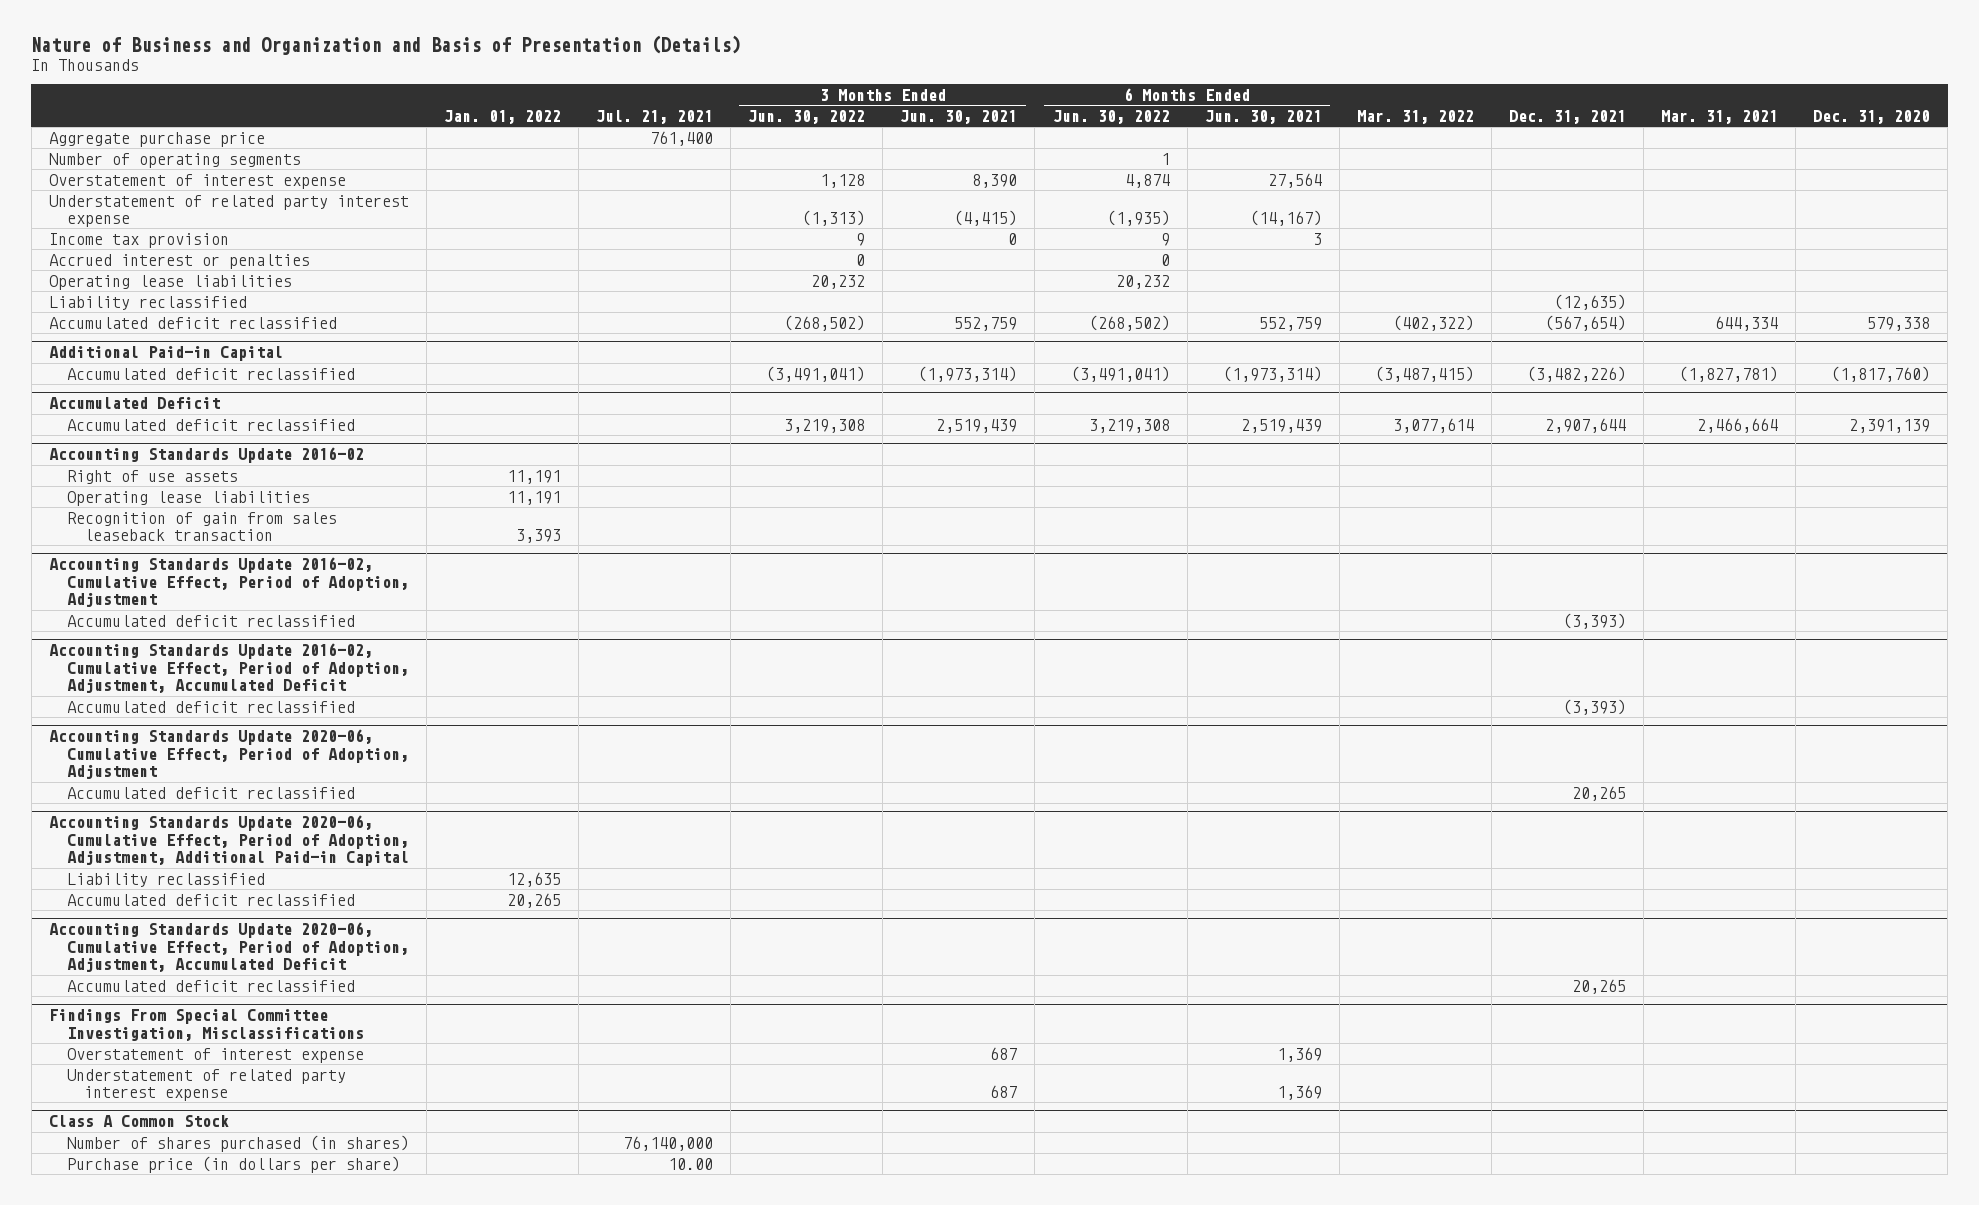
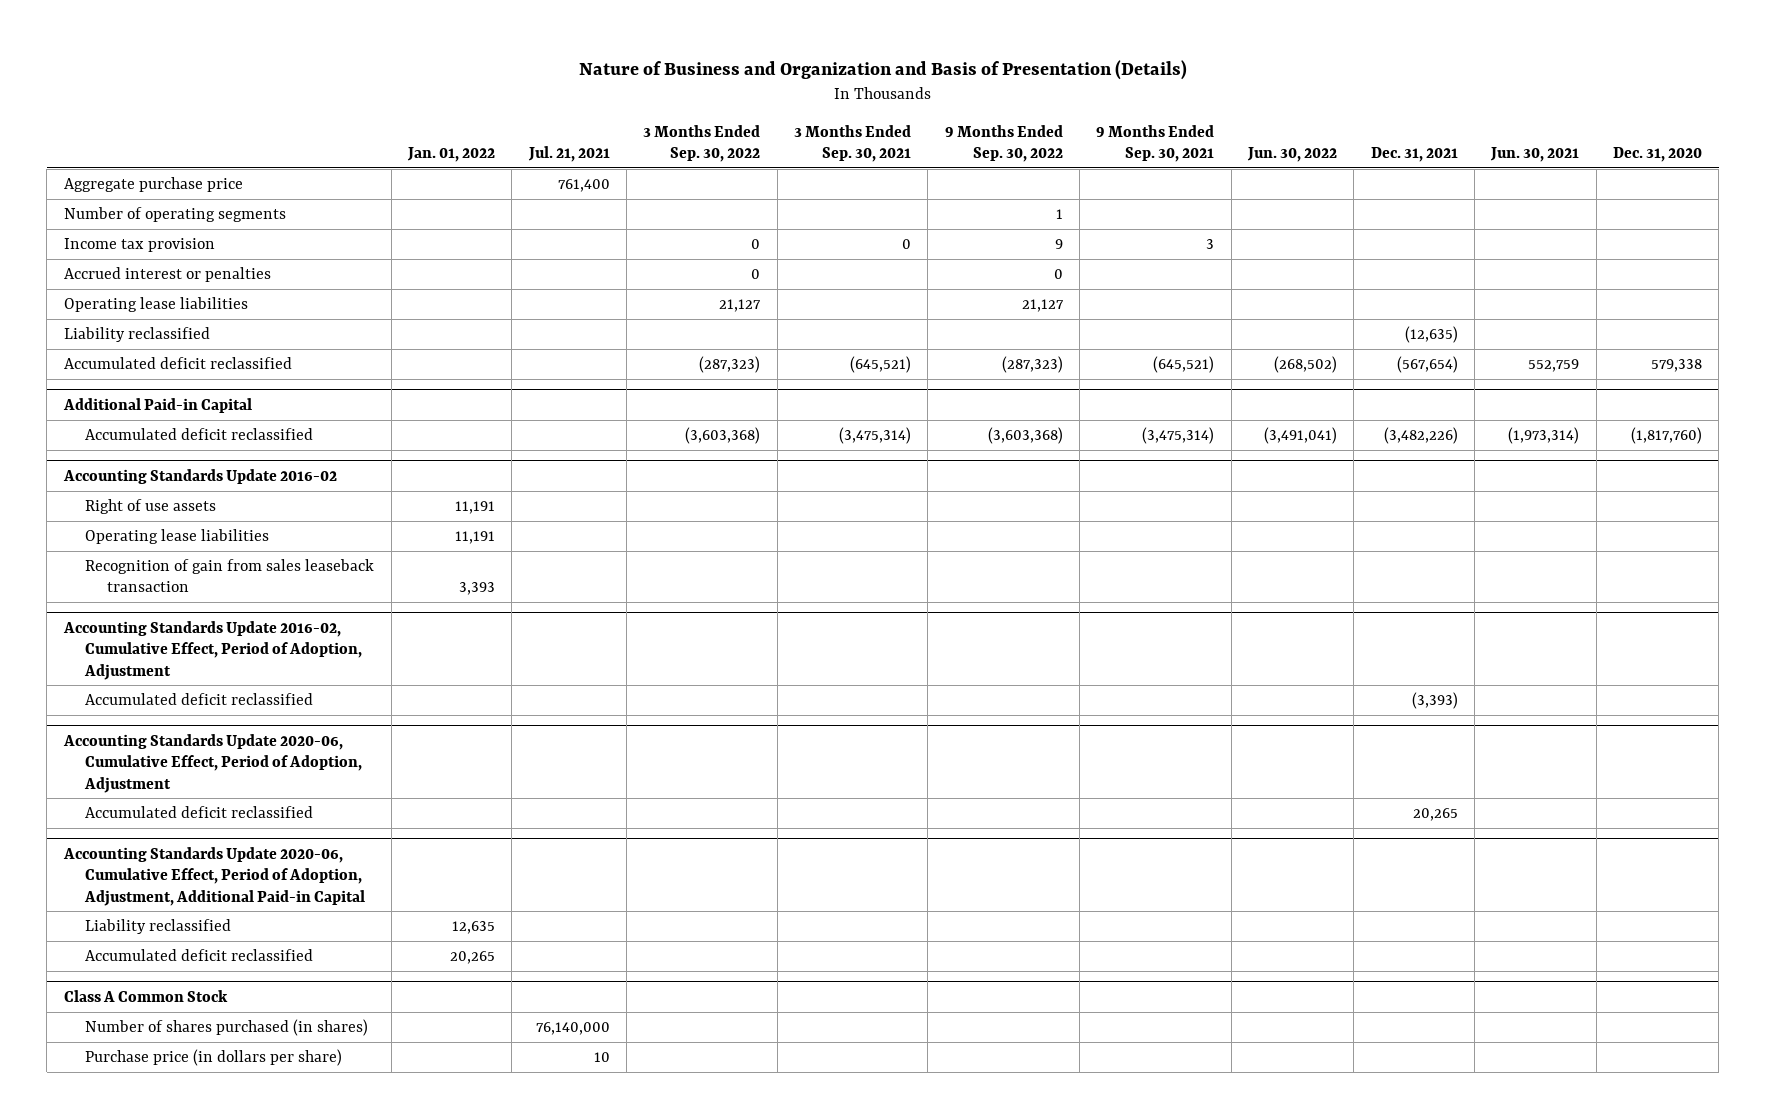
- | Jan. 01, 2022 | Jul. 21, 2021 | 3 Months Ended Jun. 30, 2022 | 3 Months Ended Jun. 30, 2021 | 6 Months Ended Jun. 30, 2022 | 6 Months Ended Jun. 30, 2021 | Mar. 31, 2022 | Dec. 31, 2021 | Mar. 31, 2021 | Dec. 31, 2020
+ | Jan. 01, 2022 | Jul. 21, 2021 | 3 Months Ended Sep. 30, 2022 | 3 Months Ended Sep. 30, 2021 | 9 Months Ended Sep. 30, 2022 | 9 Months Ended Sep. 30, 2021 | Jun. 30, 2022 | Dec. 31, 2021 | Jun. 30, 2021 | Dec. 31, 2020
- Overstatement of interest expense | | | 1,128 | 8,390 | 4,874 | 27,564 | | | |
- Understatement of related party interest expense | | | (1,313) | (4,415) | (1,935) | (14,167) | | | |
- Accumulated Deficit
- Accumulated deficit reclassified | | | 3,219,308 | 2,519,439 | 3,219,308 | 2,519,439 | 3,077,614 | 2,907,644 | 2,466,664 | 2,391,139
- Accounting Standards Update 2016-02, Cumulative Effect, Period of Adoption, Adjustment, Accumulated Deficit
- Accumulated deficit reclassified | | | | | | | | (3,393) | |
- Accounting Standards Update 2020-06, Cumulative Effect, Period of Adoption, Adjustment, Accumulated Deficit
- Accumulated deficit reclassified | | | | | | | | 20,265 | |
- Findings From Special Committee Investigation, Misclassifications
- Overstatement of interest expense | | | | 687 | | 1,369 | | | |
- Understatement of related party interest expense | | | | 687 | | 1,369 | | | |
@ Class A Common Stock
- Purchase price (in dollars per share) | | 10.00 | | | | | | | |
+ Purchase price (in dollars per share) | | 10 | | | | | | | |

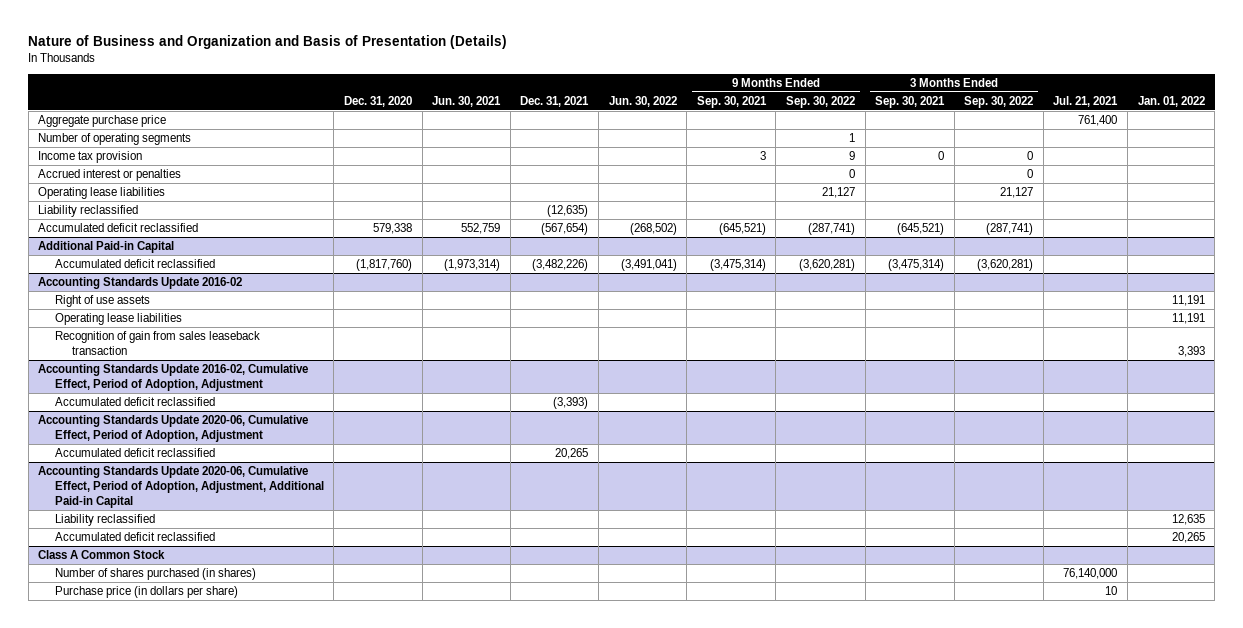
- | Jan. 01, 2022 | Jul. 21, 2021 | 3 Months Ended Sep. 30, 2022 | 3 Months Ended Sep. 30, 2021 | 9 Months Ended Sep. 30, 2022 | 9 Months Ended Sep. 30, 2021 | Jun. 30, 2022 | Dec. 31, 2021 | Jun. 30, 2021 | Dec. 31, 2020
+ | Dec. 31, 2020 | Jun. 30, 2021 | Dec. 31, 2021 | Jun. 30, 2022 | 9 Months Ended Sep. 30, 2021 | 9 Months Ended Sep. 30, 2022 | 3 Months Ended Sep. 30, 2021 | 3 Months Ended Sep. 30, 2022 | Jul. 21, 2021 | Jan. 01, 2022
- Accumulated deficit reclassified | | | (287,323) | (645,521) | (287,323) | (645,521) | (268,502) | (567,654) | 552,759 | 579,338
+ Accumulated deficit reclassified | 579,338 | 552,759 | (567,654) | (268,502) | (645,521) | (287,741) | (645,521) | (287,741) | |
@ Additional Paid-in Capital
- Accumulated deficit reclassified | | | (3,603,368) | (3,475,314) | (3,603,368) | (3,475,314) | (3,491,041) | (3,482,226) | (1,973,314) | (1,817,760)
+ Accumulated deficit reclassified | (1,817,760) | (1,973,314) | (3,482,226) | (3,491,041) | (3,475,314) | (3,620,281) | (3,475,314) | (3,620,281) | |

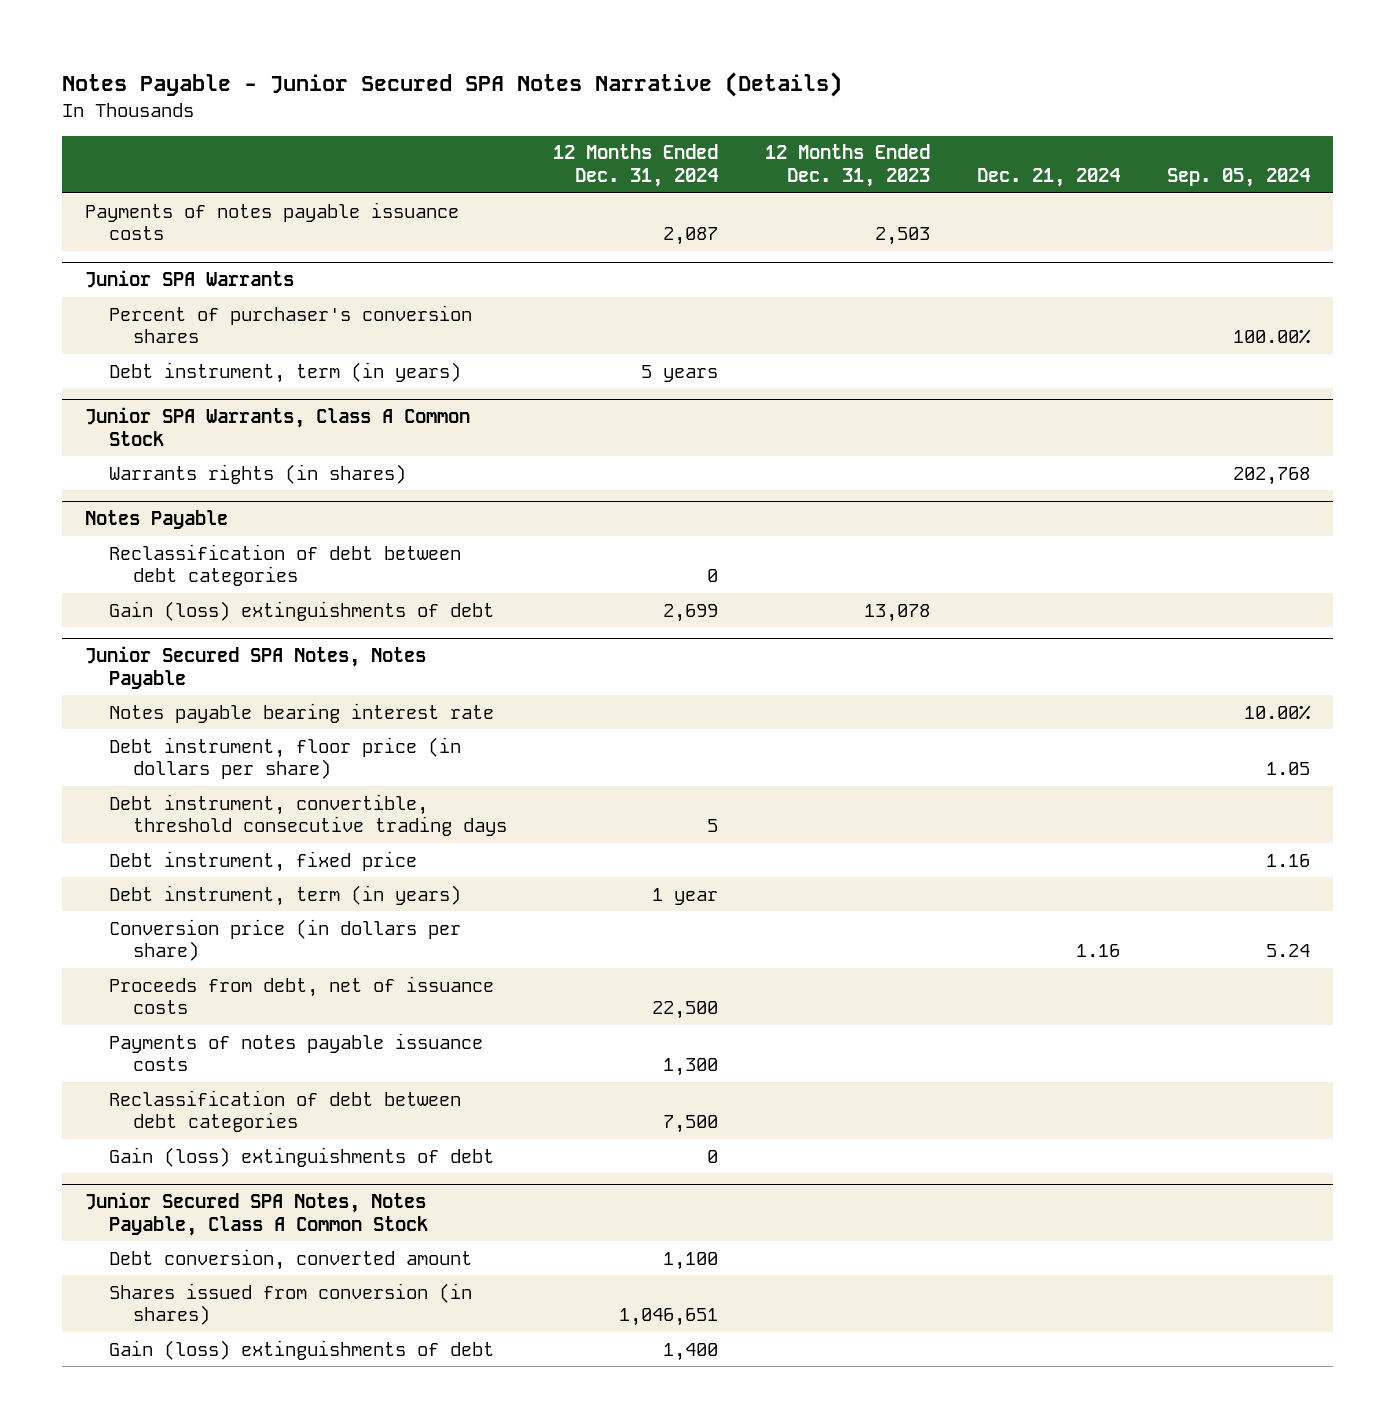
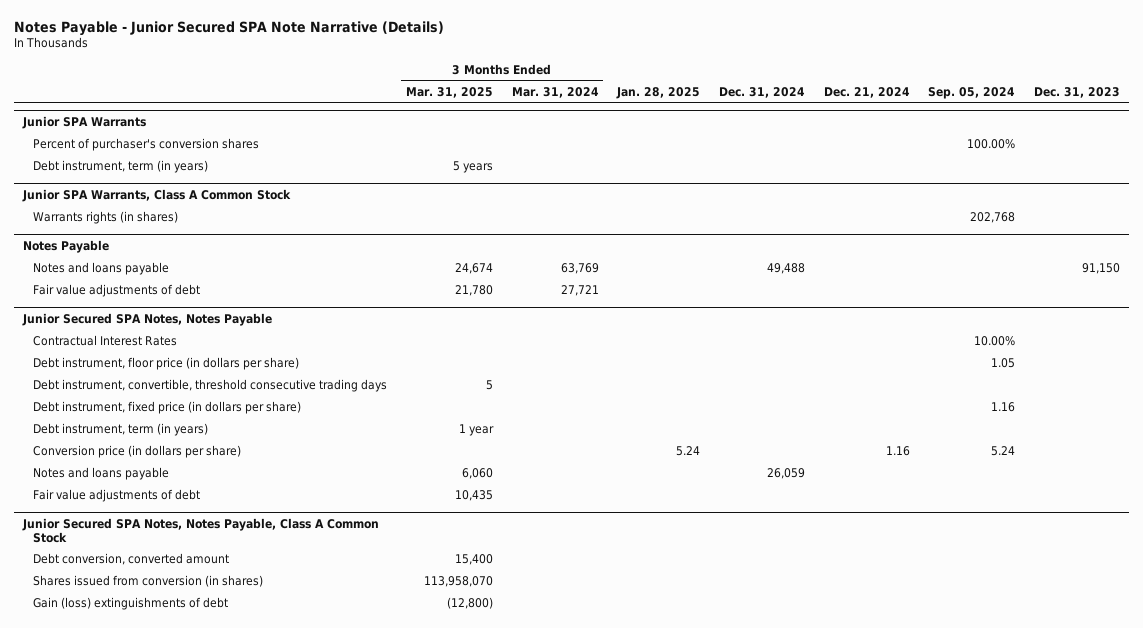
- Notes Payable - Junior Secured SPA Notes Narrative (Details)
+ Notes Payable - Junior Secured SPA Note Narrative (Details)
- | 12 Months Ended Dec. 31, 2024 | 12 Months Ended Dec. 31, 2023 | Dec. 21, 2024 | Sep. 05, 2024
+ | 3 Months Ended Mar. 31, 2025 | 3 Months Ended Mar. 31, 2024 | Jan. 28, 2025 | Dec. 31, 2024 | Dec. 21, 2024 | Sep. 05, 2024 | Dec. 31, 2023
- Payments of notes payable issuance costs | 2,087 | 2,503 | |
@ Notes Payable
- Reclassification of debt between debt categories | 0 | | |
- Gain (loss) extinguishments of debt | 2,699 | 13,078 | |
+ Notes and loans payable | 24,674 | 63,769 | | 49,488 | | | 91,150
+ Fair value adjustments of debt | 21,780 | 27,721 | | | | |
@ Junior Secured SPA Notes, Notes Payable
- Notes payable bearing interest rate | | | | 10.00%
+ Contractual Interest Rates | | | | | | 10.00% |
- Debt instrument, fixed price | | | | 1.16
+ Debt instrument, fixed price (in dollars per share) | | | | | | 1.16 |
- Proceeds from debt, net of issuance costs | 22,500 | | |
- Payments of notes payable issuance costs | 1,300 | | |
- Reclassification of debt between debt categories | 7,500 | | |
- Gain (loss) extinguishments of debt | 0 | | |
+ Notes and loans payable | 6,060 | | | 26,059 | | |
+ Fair value adjustments of debt | 10,435 | | | | | |

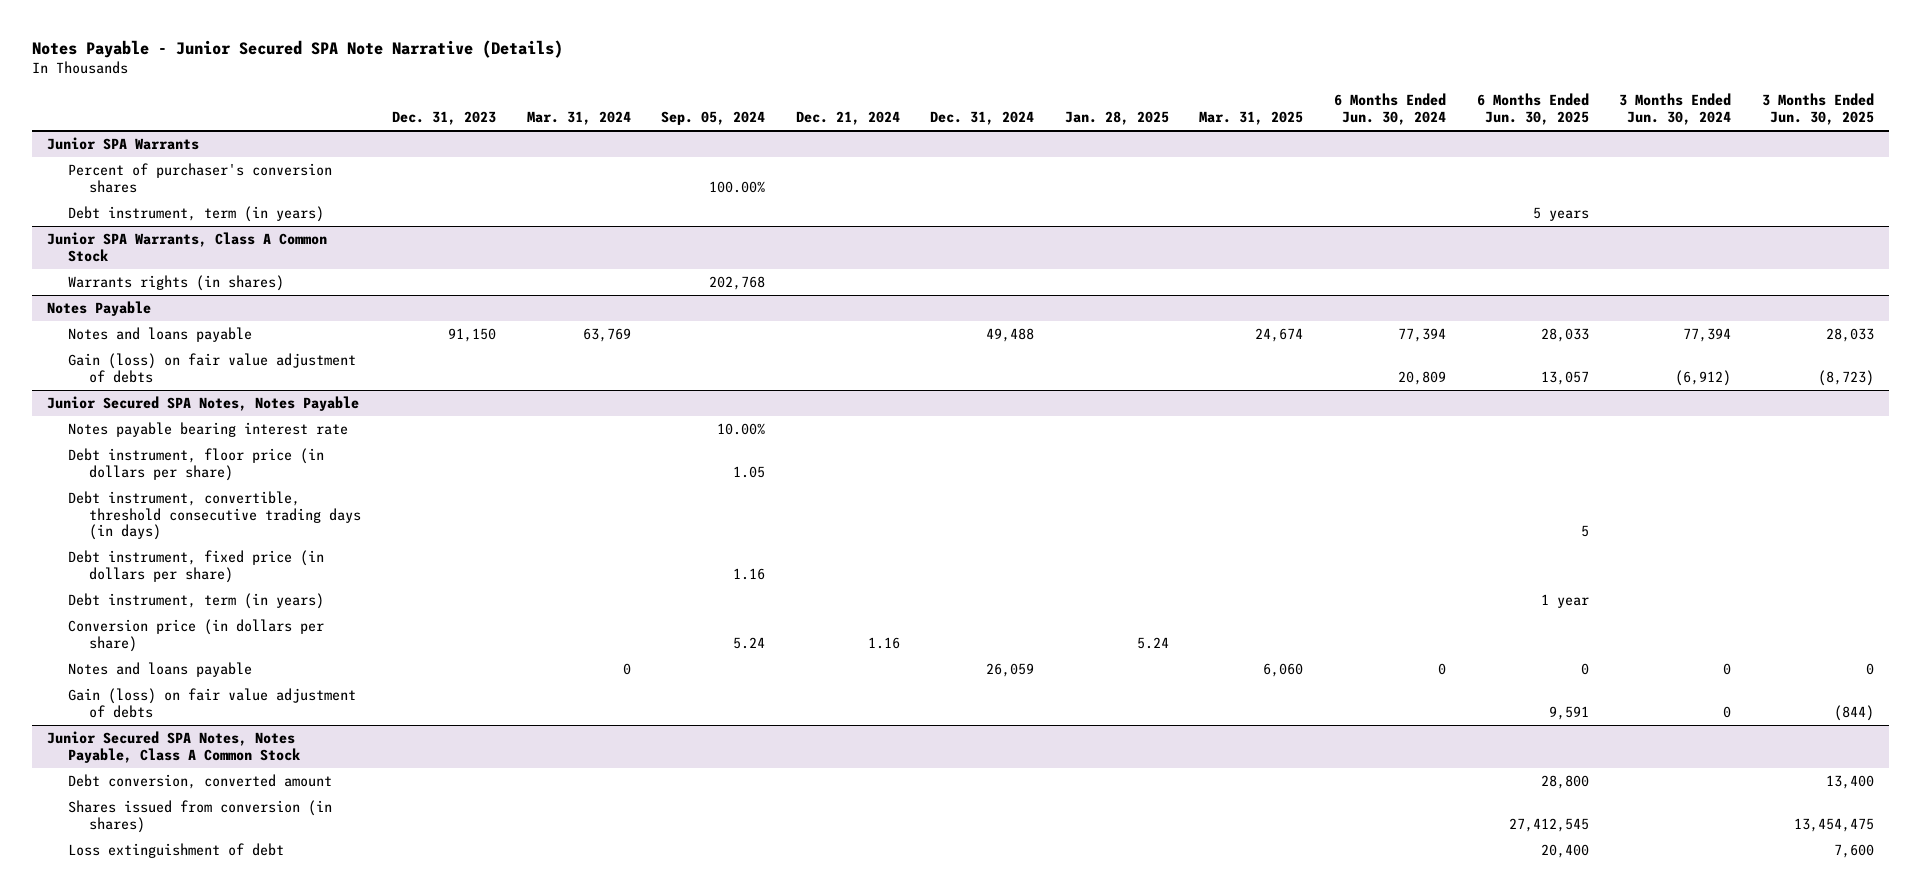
- | 3 Months Ended Mar. 31, 2025 | 3 Months Ended Mar. 31, 2024 | Jan. 28, 2025 | Dec. 31, 2024 | Dec. 21, 2024 | Sep. 05, 2024 | Dec. 31, 2023
+ | Dec. 31, 2023 | Mar. 31, 2024 | Sep. 05, 2024 | Dec. 21, 2024 | Dec. 31, 2024 | Jan. 28, 2025 | Mar. 31, 2025 | 6 Months Ended Jun. 30, 2024 | 6 Months Ended Jun. 30, 2025 | 3 Months Ended Jun. 30, 2024 | 3 Months Ended Jun. 30, 2025
@ Notes Payable
- Fair value adjustments of debt | 21,780 | 27,721 | | | | |
+ Gain (loss) on fair value adjustment of debts | | | | | | | | 20,809 | 13,057 | (6,912) | (8,723)
@ Junior Secured SPA Notes, Notes Payable
- Contractual Interest Rates | | | | | | 10.00% |
+ Notes payable bearing interest rate | | | 10.00% | | | | | | | |
- Debt instrument, convertible, threshold consecutive trading days | 5 | | | | | |
+ Debt instrument, convertible, threshold consecutive trading days (in days) | | | | | | | | | 5 | |
- Fair value adjustments of debt | 10,435 | | | | | |
+ Gain (loss) on fair value adjustment of debts | | | | | | | | | 9,591 | 0 | (844)
@ Junior Secured SPA Notes, Notes Payable, Class A Common Stock
- Gain (loss) extinguishments of debt | (12,800) | | | | | |
+ Loss extinguishment of debt | | | | | | | | | 20,400 | | 7,600

